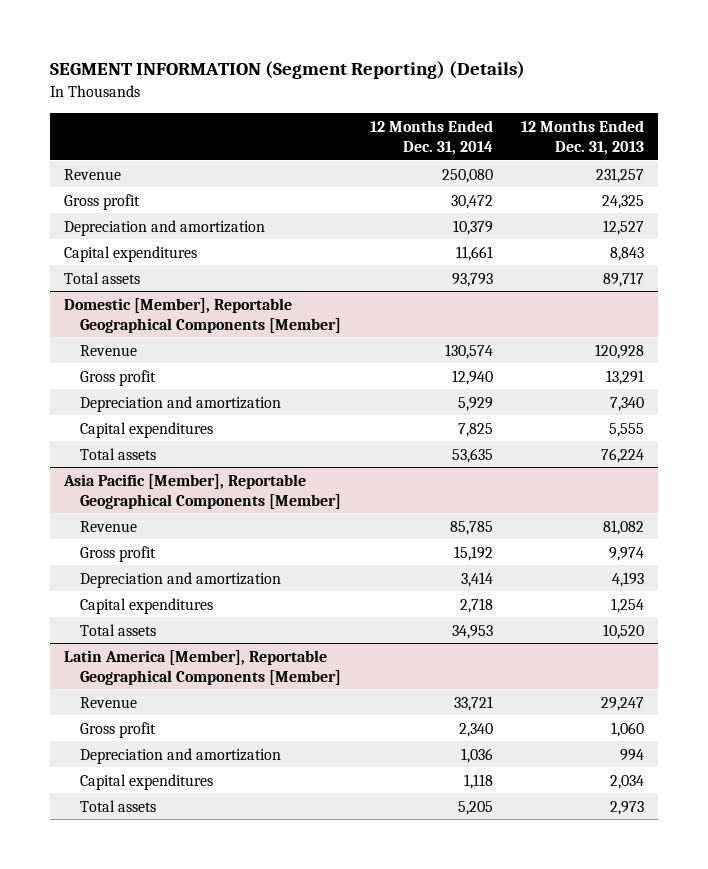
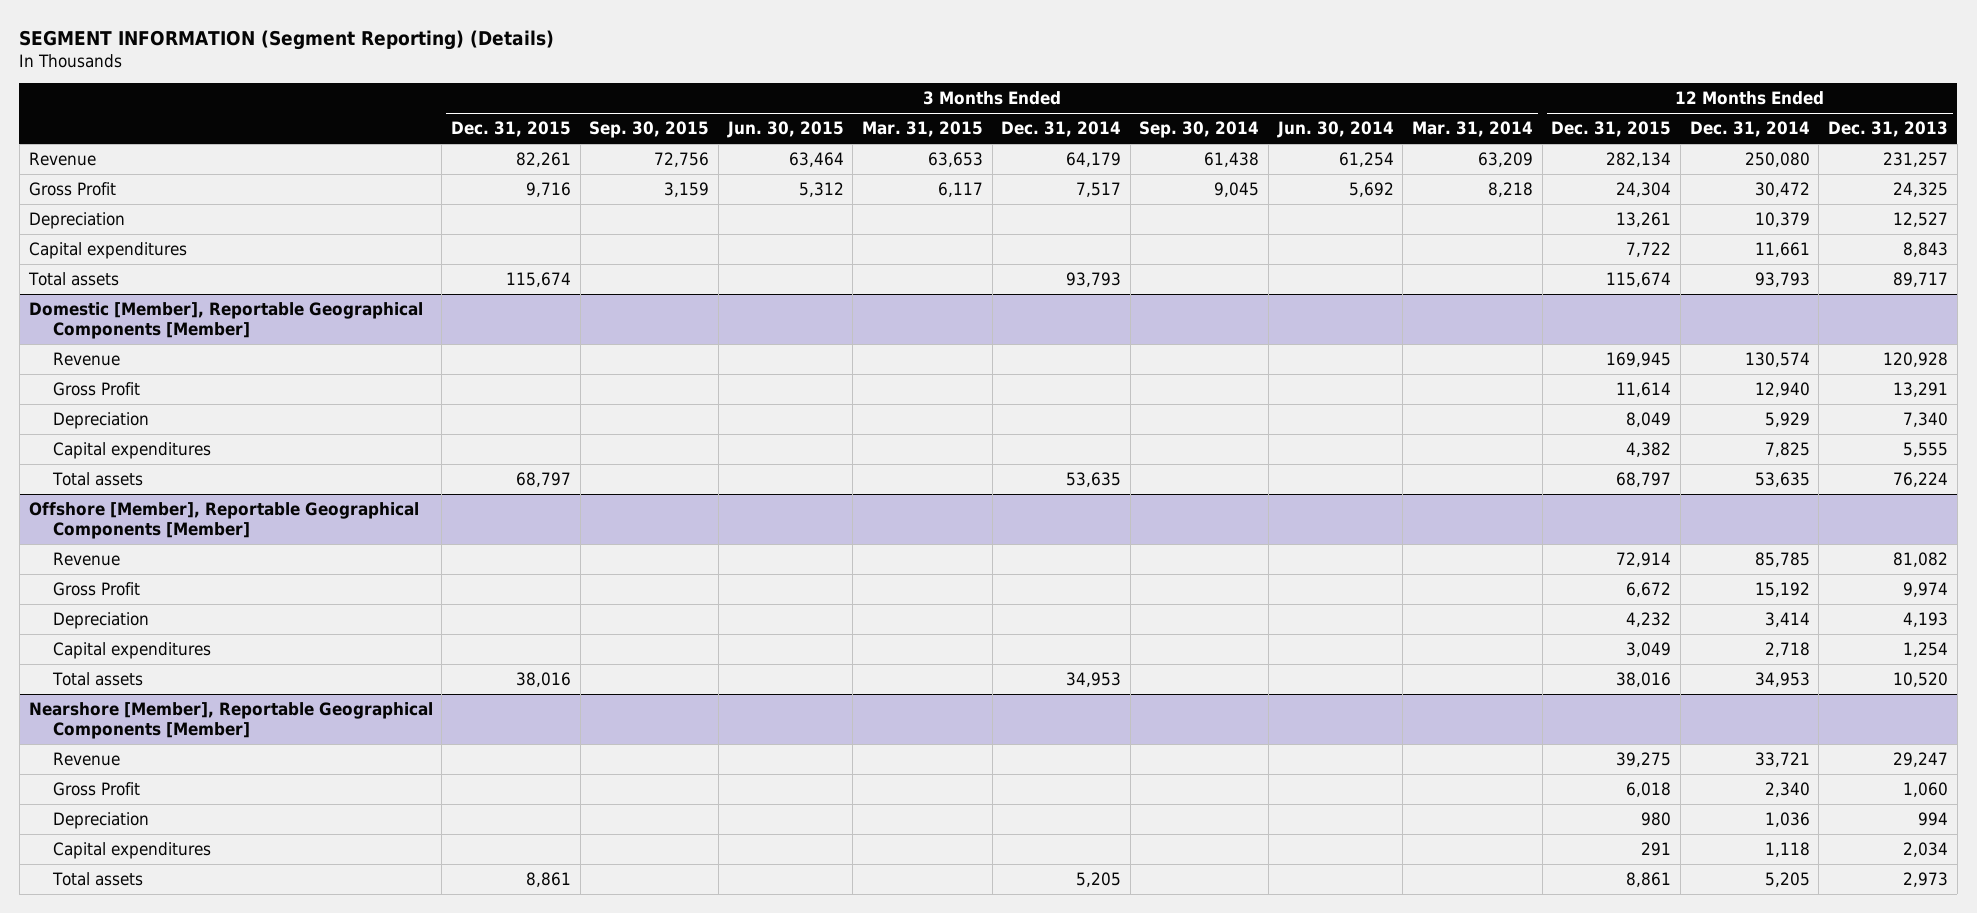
- | 12 Months Ended Dec. 31, 2014 | 12 Months Ended Dec. 31, 2013
+ | 3 Months Ended Dec. 31, 2015 | 3 Months Ended Sep. 30, 2015 | 3 Months Ended Jun. 30, 2015 | 3 Months Ended Mar. 31, 2015 | 3 Months Ended Dec. 31, 2014 | 3 Months Ended Sep. 30, 2014 | 3 Months Ended Jun. 30, 2014 | 3 Months Ended Mar. 31, 2014 | 12 Months Ended Dec. 31, 2015 | 12 Months Ended Dec. 31, 2014 | 12 Months Ended Dec. 31, 2013
- Gross profit | 30,472 | 24,325
- Depreciation and amortization | 10,379 | 12,527
+ Gross Profit | 9,716 | 3,159 | 5,312 | 6,117 | 7,517 | 9,045 | 5,692 | 8,218 | 24,304 | 30,472 | 24,325
+ Depreciation | | | | | | | | | 13,261 | 10,379 | 12,527
@ Domestic [Member], Reportable Geographical Components [Member]
- Gross profit | 12,940 | 13,291
- Depreciation and amortization | 5,929 | 7,340
+ Gross Profit | | | | | | | | | 11,614 | 12,940 | 13,291
+ Depreciation | | | | | | | | | 8,049 | 5,929 | 7,340
- Asia Pacific [Member], Reportable Geographical Components [Member]
+ Offshore [Member], Reportable Geographical Components [Member]
- Gross profit | 15,192 | 9,974
- Depreciation and amortization | 3,414 | 4,193
+ Gross Profit | | | | | | | | | 6,672 | 15,192 | 9,974
+ Depreciation | | | | | | | | | 4,232 | 3,414 | 4,193
- Latin America [Member], Reportable Geographical Components [Member]
+ Nearshore [Member], Reportable Geographical Components [Member]
- Gross profit | 2,340 | 1,060
- Depreciation and amortization | 1,036 | 994
+ Gross Profit | | | | | | | | | 6,018 | 2,340 | 1,060
+ Depreciation | | | | | | | | | 980 | 1,036 | 994

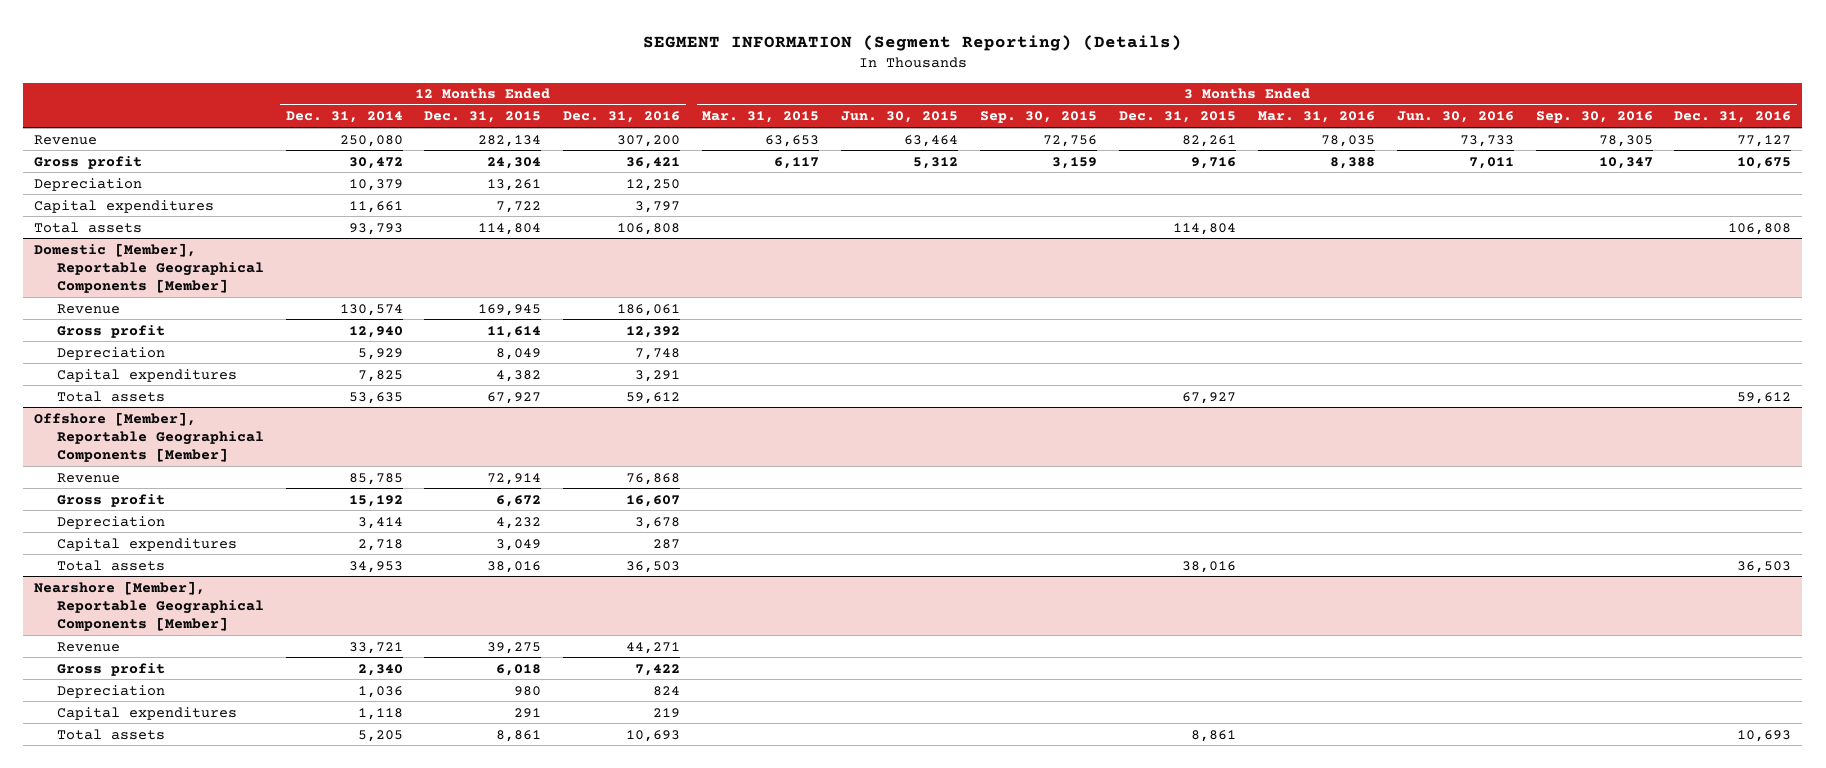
- | 3 Months Ended Dec. 31, 2015 | 3 Months Ended Sep. 30, 2015 | 3 Months Ended Jun. 30, 2015 | 3 Months Ended Mar. 31, 2015 | 3 Months Ended Dec. 31, 2014 | 3 Months Ended Sep. 30, 2014 | 3 Months Ended Jun. 30, 2014 | 3 Months Ended Mar. 31, 2014 | 12 Months Ended Dec. 31, 2015 | 12 Months Ended Dec. 31, 2014 | 12 Months Ended Dec. 31, 2013
+ | 12 Months Ended Dec. 31, 2014 | 12 Months Ended Dec. 31, 2015 | 12 Months Ended Dec. 31, 2016 | 3 Months Ended Mar. 31, 2015 | 3 Months Ended Jun. 30, 2015 | 3 Months Ended Sep. 30, 2015 | 3 Months Ended Dec. 31, 2015 | 3 Months Ended Mar. 31, 2016 | 3 Months Ended Jun. 30, 2016 | 3 Months Ended Sep. 30, 2016 | 3 Months Ended Dec. 31, 2016
- Gross Profit | 9,716 | 3,159 | 5,312 | 6,117 | 7,517 | 9,045 | 5,692 | 8,218 | 24,304 | 30,472 | 24,325
+ Gross profit | 30,472 | 24,304 | 36,421 | 6,117 | 5,312 | 3,159 | 9,716 | 8,388 | 7,011 | 10,347 | 10,675
- Total assets | 115,674 | | | | 93,793 | | | | 115,674 | 93,793 | 89,717
+ Total assets | 93,793 | 114,804 | 106,808 | | | | 114,804 | | | | 106,808
@ Domestic [Member], Reportable Geographical Components [Member]
- Gross Profit | | | | | | | | | 11,614 | 12,940 | 13,291
+ Gross profit | 12,940 | 11,614 | 12,392 | | | | | | | |
- Total assets | 68,797 | | | | 53,635 | | | | 68,797 | 53,635 | 76,224
+ Total assets | 53,635 | 67,927 | 59,612 | | | | 67,927 | | | | 59,612
@ Offshore [Member], Reportable Geographical Components [Member]
- Gross Profit | | | | | | | | | 6,672 | 15,192 | 9,974
+ Gross profit | 15,192 | 6,672 | 16,607 | | | | | | | |
@ Nearshore [Member], Reportable Geographical Components [Member]
- Gross Profit | | | | | | | | | 6,018 | 2,340 | 1,060
+ Gross profit | 2,340 | 6,018 | 7,422 | | | | | | | |

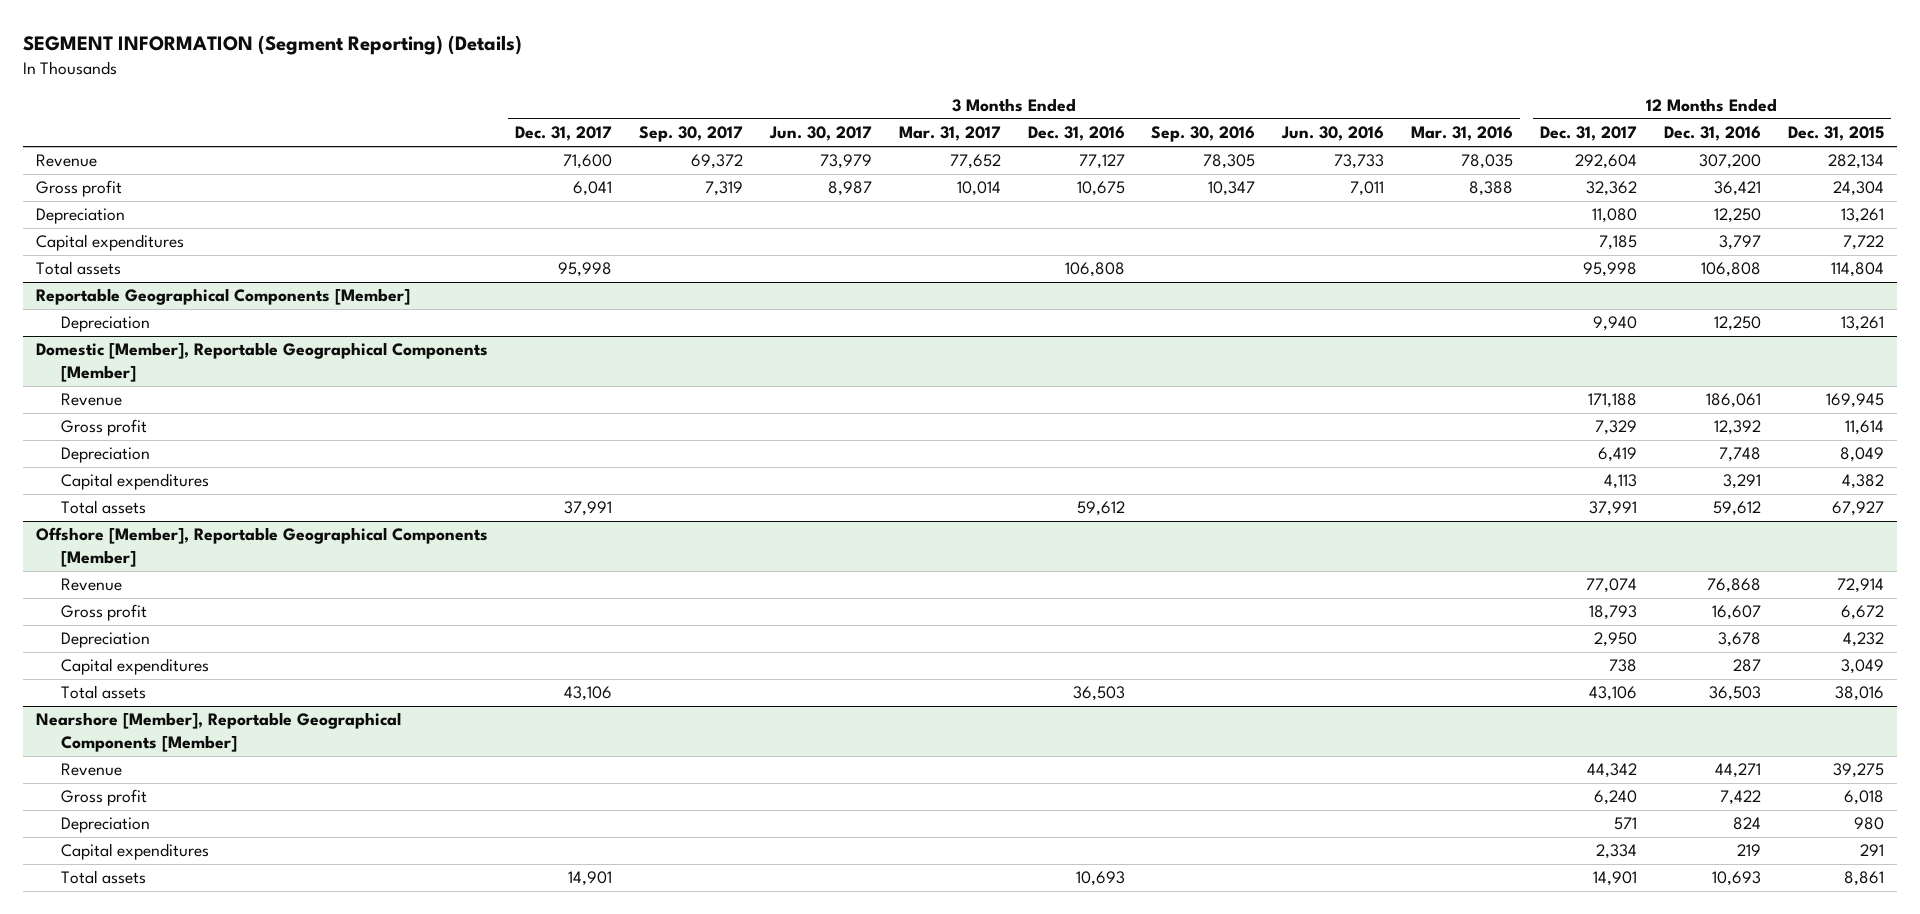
- | 12 Months Ended Dec. 31, 2014 | 12 Months Ended Dec. 31, 2015 | 12 Months Ended Dec. 31, 2016 | 3 Months Ended Mar. 31, 2015 | 3 Months Ended Jun. 30, 2015 | 3 Months Ended Sep. 30, 2015 | 3 Months Ended Dec. 31, 2015 | 3 Months Ended Mar. 31, 2016 | 3 Months Ended Jun. 30, 2016 | 3 Months Ended Sep. 30, 2016 | 3 Months Ended Dec. 31, 2016
+ | 3 Months Ended Dec. 31, 2017 | 3 Months Ended Sep. 30, 2017 | 3 Months Ended Jun. 30, 2017 | 3 Months Ended Mar. 31, 2017 | 3 Months Ended Dec. 31, 2016 | 3 Months Ended Sep. 30, 2016 | 3 Months Ended Jun. 30, 2016 | 3 Months Ended Mar. 31, 2016 | 12 Months Ended Dec. 31, 2017 | 12 Months Ended Dec. 31, 2016 | 12 Months Ended Dec. 31, 2015
+ Reportable Geographical Components [Member]
+ Depreciation | | | | | | | | | 9,940 | 12,250 | 13,261

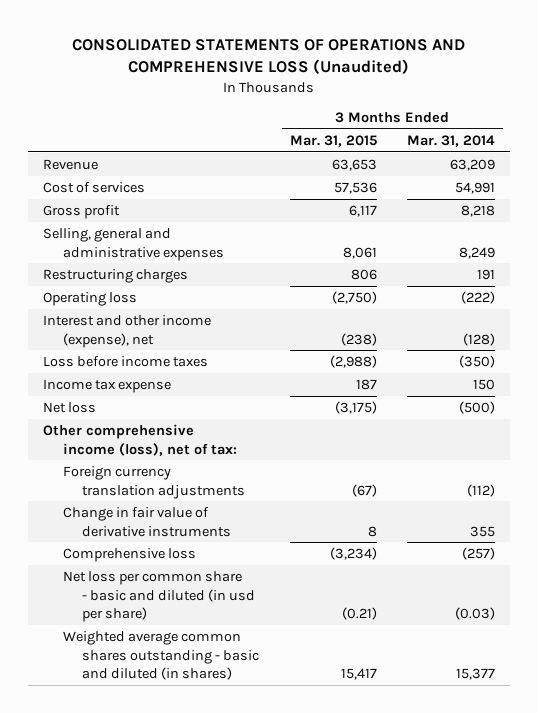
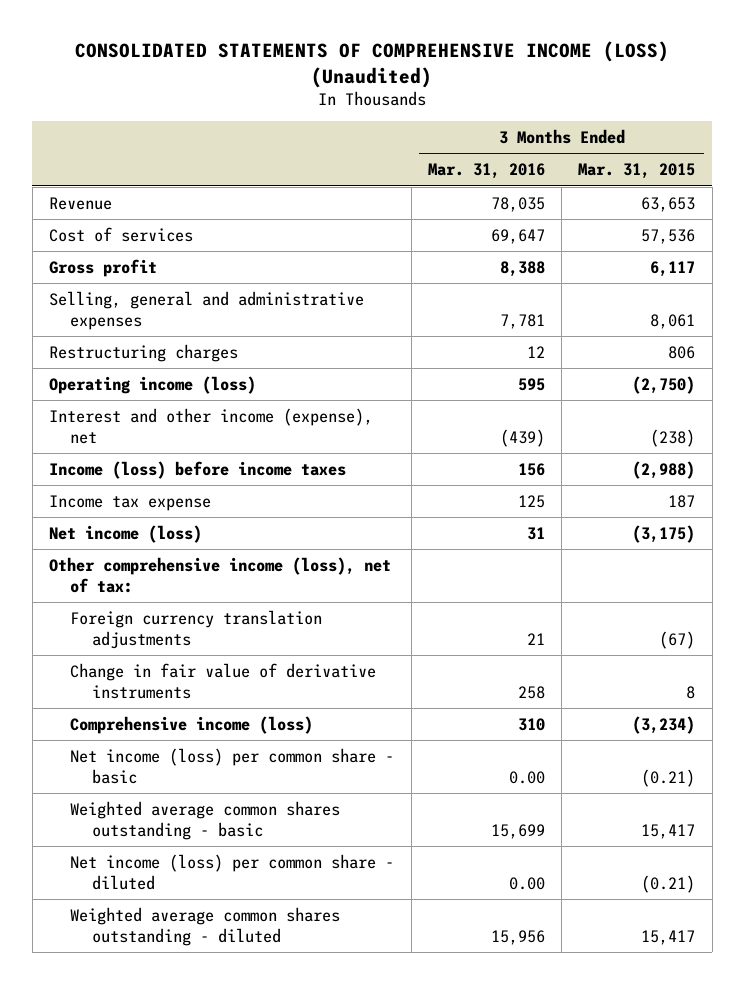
- CONSOLIDATED STATEMENTS OF OPERATIONS AND COMPREHENSIVE LOSS (Unaudited)
+ CONSOLIDATED STATEMENTS OF COMPREHENSIVE INCOME (LOSS) (Unaudited)
- | 3 Months Ended Mar. 31, 2015 | 3 Months Ended Mar. 31, 2014
+ | 3 Months Ended Mar. 31, 2016 | 3 Months Ended Mar. 31, 2015
- Operating loss | (2,750) | (222)
+ Operating income (loss) | 595 | (2,750)
- Loss before income taxes | (2,988) | (350)
+ Income (loss) before income taxes | 156 | (2,988)
- Net loss | (3,175) | (500)
+ Net income (loss) | 31 | (3,175)
- Comprehensive loss | (3,234) | (257)
- Net loss per common share - basic and diluted (in usd per share) | (0.21) | (0.03)
- Weighted average common shares outstanding - basic and diluted (in shares) | 15,417 | 15,377
+ Comprehensive income (loss) | 310 | (3,234)
+ Net income (loss) per common share - basic | 0.00 | (0.21)
+ Weighted average common shares outstanding - basic | 15,699 | 15,417
+ Net income (loss) per common share - diluted | 0.00 | (0.21)
+ Weighted average common shares outstanding - diluted | 15,956 | 15,417

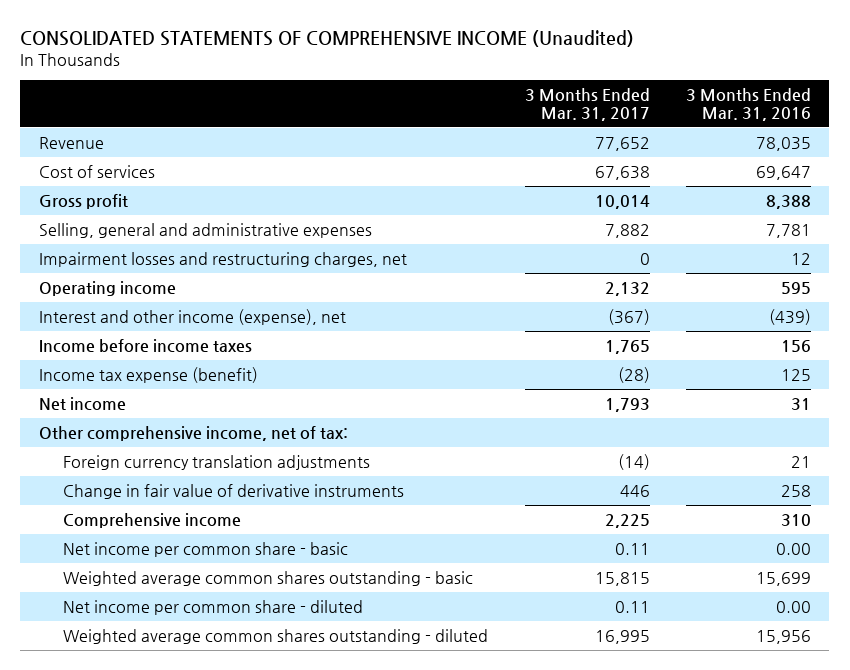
- CONSOLIDATED STATEMENTS OF COMPREHENSIVE INCOME (LOSS) (Unaudited)
+ CONSOLIDATED STATEMENTS OF COMPREHENSIVE INCOME (Unaudited)
- | 3 Months Ended Mar. 31, 2016 | 3 Months Ended Mar. 31, 2015
+ | 3 Months Ended Mar. 31, 2017 | 3 Months Ended Mar. 31, 2016
- Restructuring charges | 12 | 806
- Operating income (loss) | 595 | (2,750)
+ Impairment losses and restructuring charges, net | 0 | 12
+ Operating income | 2,132 | 595
- Income (loss) before income taxes | 156 | (2,988)
- Income tax expense | 125 | 187
- Net income (loss) | 31 | (3,175)
- Other comprehensive income (loss), net of tax:
+ Income before income taxes | 1,765 | 156
+ Income tax expense (benefit) | (28) | 125
+ Net income | 1,793 | 31
+ Other comprehensive income, net of tax:
- Comprehensive income (loss) | 310 | (3,234)
- Net income (loss) per common share - basic | 0.00 | (0.21)
+ Comprehensive income | 2,225 | 310
+ Net income per common share - basic | 0.11 | 0.00
- Net income (loss) per common share - diluted | 0.00 | (0.21)
+ Net income per common share - diluted | 0.11 | 0.00

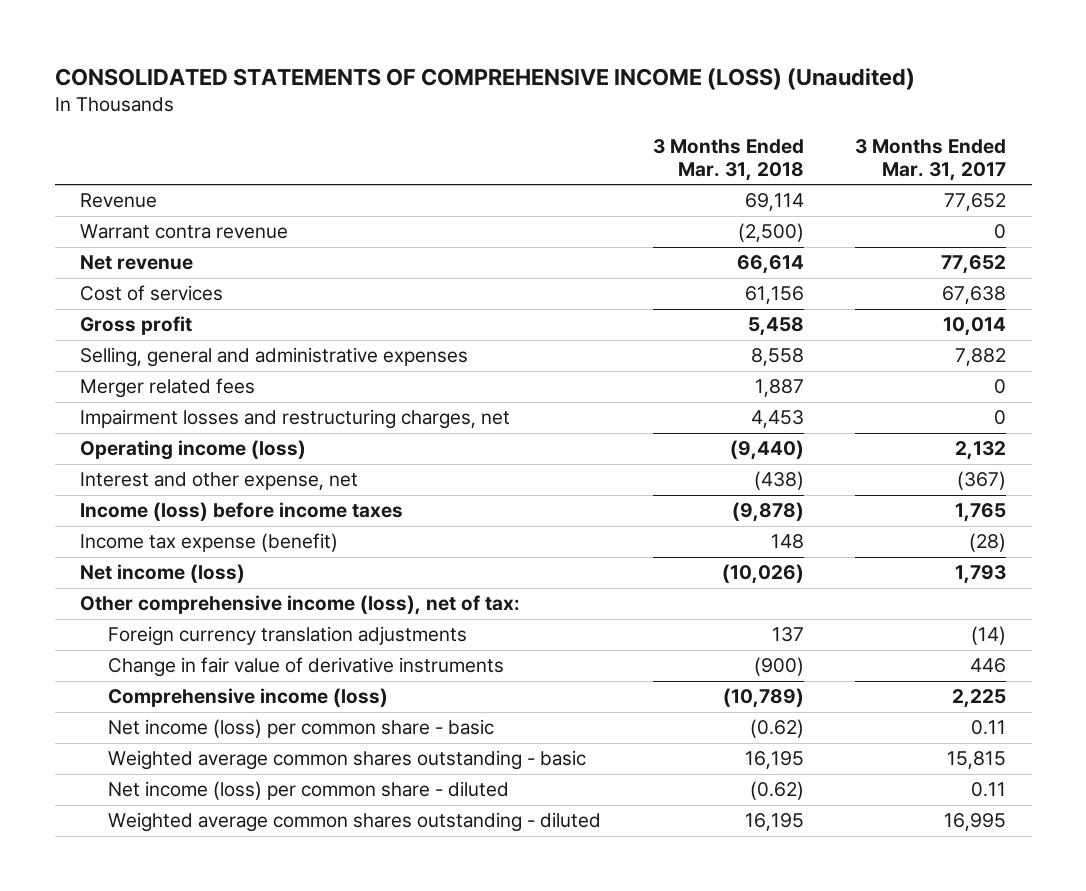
- CONSOLIDATED STATEMENTS OF COMPREHENSIVE INCOME (Unaudited)
+ CONSOLIDATED STATEMENTS OF COMPREHENSIVE INCOME (LOSS) (Unaudited)
- | 3 Months Ended Mar. 31, 2017 | 3 Months Ended Mar. 31, 2016
+ | 3 Months Ended Mar. 31, 2018 | 3 Months Ended Mar. 31, 2017
+ Warrant contra revenue | (2,500) | 0
+ Net revenue | 66,614 | 77,652
+ Merger related fees | 1,887 | 0
- Operating income | 2,132 | 595
- Interest and other income (expense), net | (367) | (439)
- Income before income taxes | 1,765 | 156
+ Operating income (loss) | (9,440) | 2,132
+ Interest and other expense, net | (438) | (367)
+ Income (loss) before income taxes | (9,878) | 1,765
- Net income | 1,793 | 31
- Other comprehensive income, net of tax:
+ Net income (loss) | (10,026) | 1,793
+ Other comprehensive income (loss), net of tax:
- Comprehensive income | 2,225 | 310
- Net income per common share - basic | 0.11 | 0.00
+ Comprehensive income (loss) | (10,789) | 2,225
+ Net income (loss) per common share - basic | (0.62) | 0.11
- Net income per common share - diluted | 0.11 | 0.00
+ Net income (loss) per common share - diluted | (0.62) | 0.11

